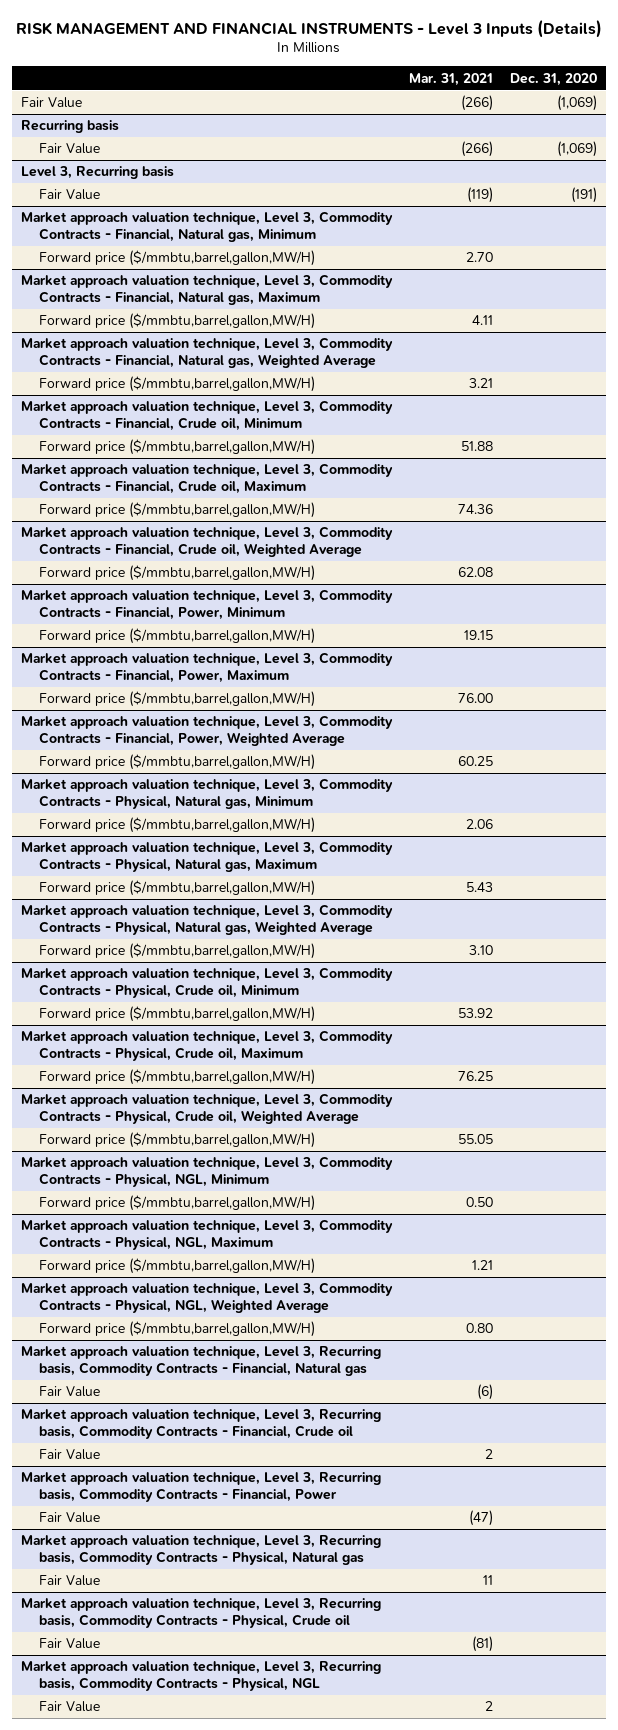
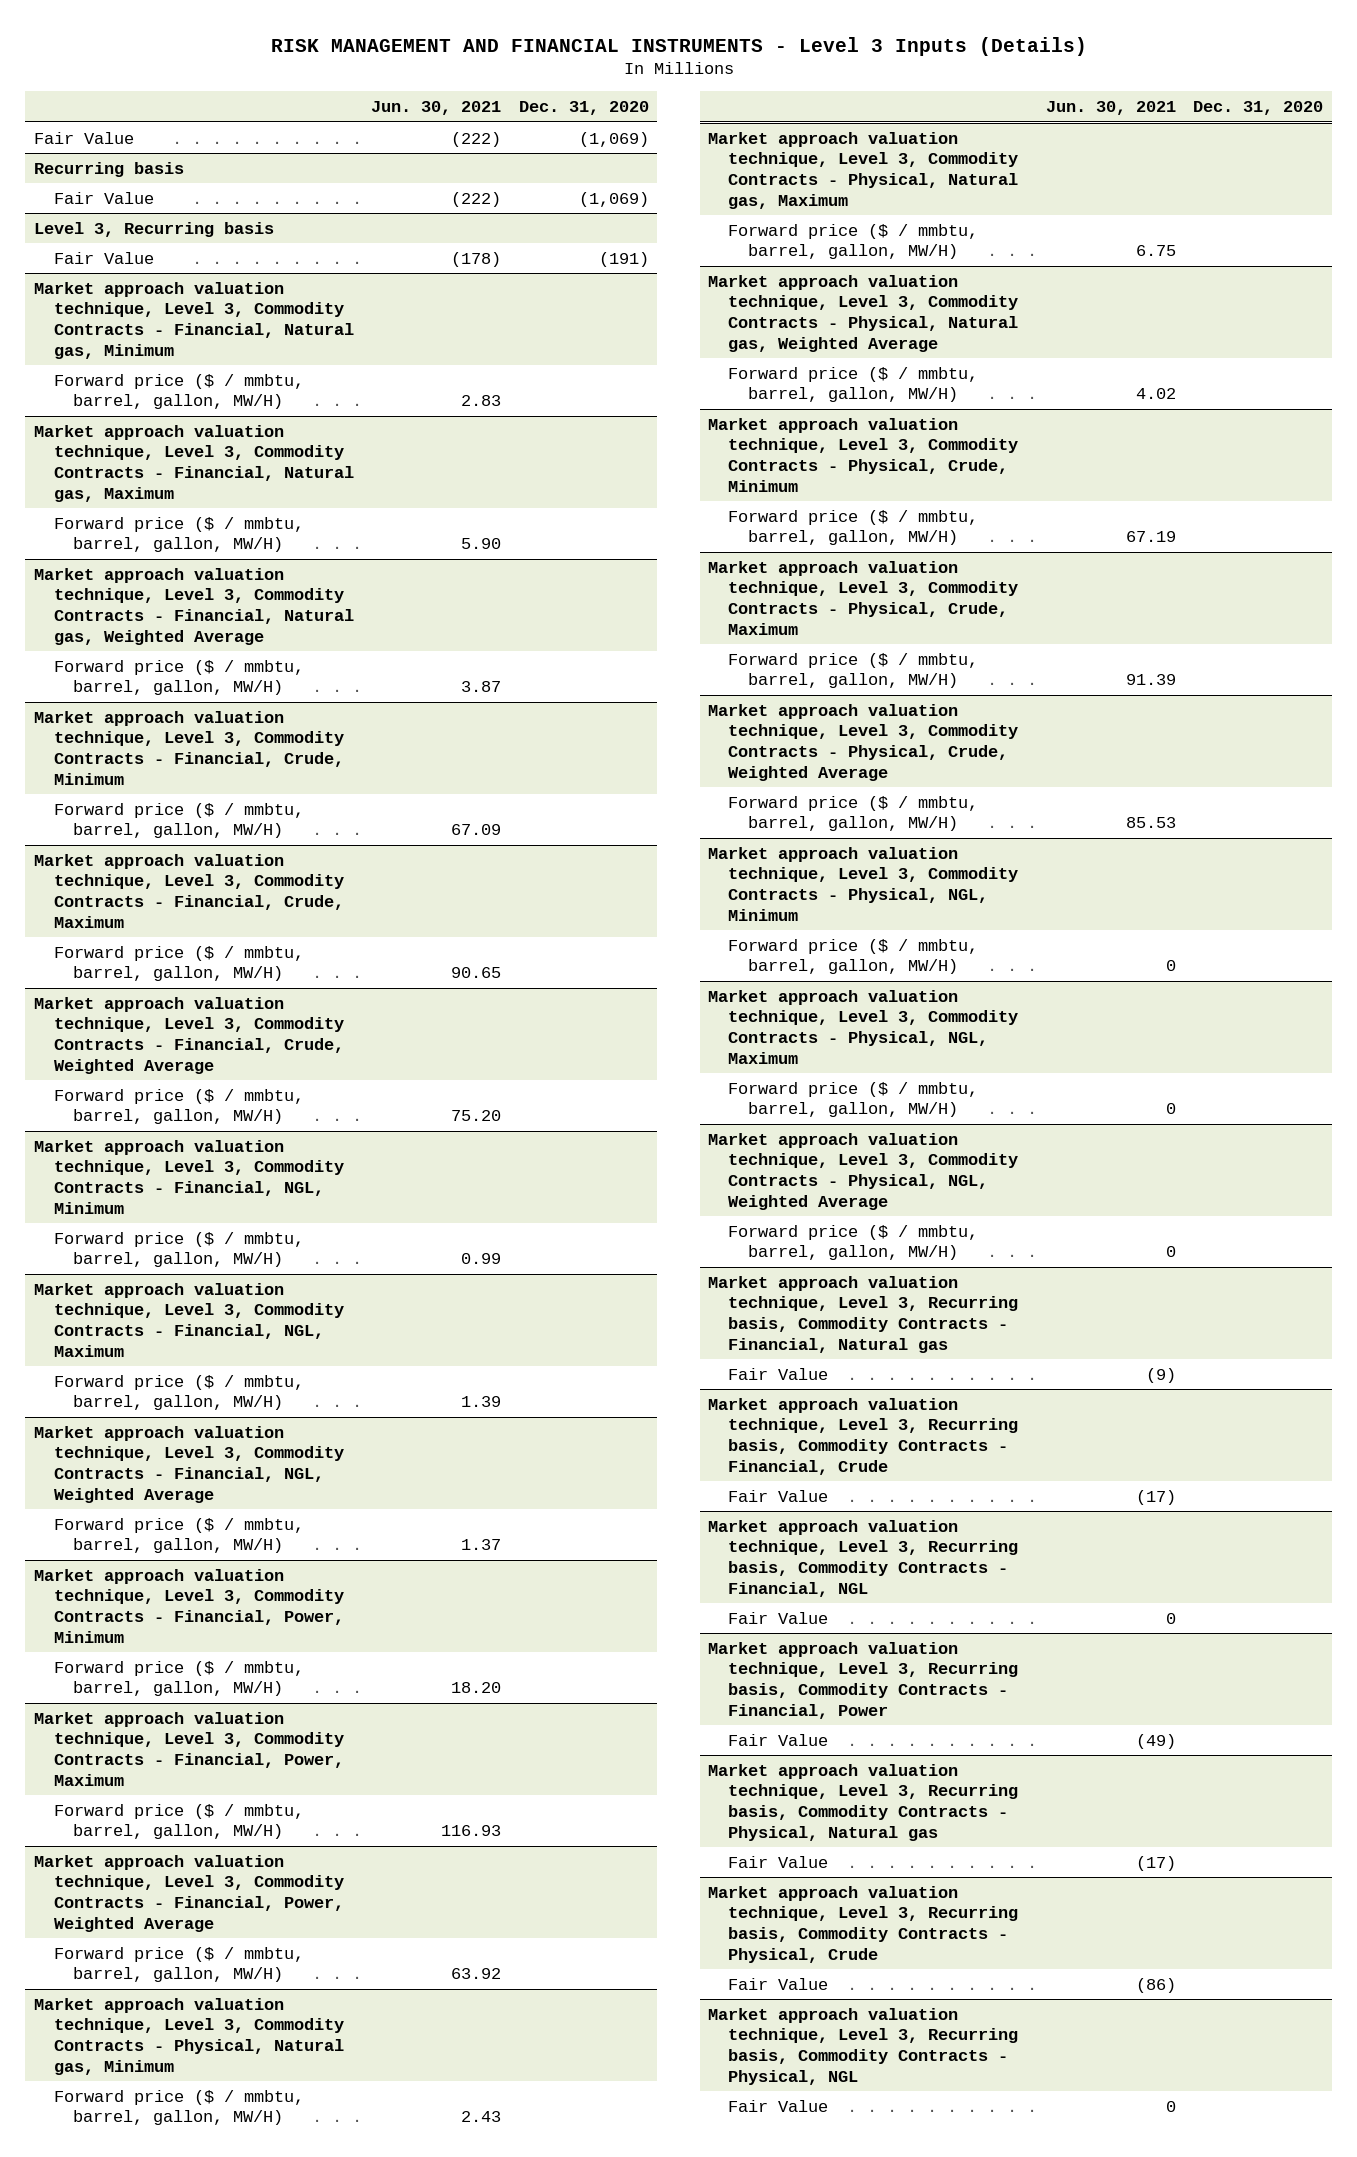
- | Mar. 31, 2021 | Dec. 31, 2020
+ | Jun. 30, 2021 | Dec. 31, 2020
@ Market approach valuation technique, Level 3, Commodity Contracts - Financial, Natural gas, Minimum
- Forward price ($/mmbtu,barrel,gallon,MW/H) | 2.70 |
+ Forward price ($ / mmbtu, barrel, gallon, MW/H) | 2.83 |
@ Market approach valuation technique, Level 3, Commodity Contracts - Financial, Natural gas, Maximum
- Forward price ($/mmbtu,barrel,gallon,MW/H) | 4.11 |
+ Forward price ($ / mmbtu, barrel, gallon, MW/H) | 5.90 |
@ Market approach valuation technique, Level 3, Commodity Contracts - Financial, Natural gas, Weighted Average
- Forward price ($/mmbtu,barrel,gallon,MW/H) | 3.21 |
- Market approach valuation technique, Level 3, Commodity Contracts - Financial, Crude oil, Minimum
- Forward price ($/mmbtu,barrel,gallon,MW/H) | 51.88 |
- Market approach valuation technique, Level 3, Commodity Contracts - Financial, Crude oil, Maximum
- Forward price ($/mmbtu,barrel,gallon,MW/H) | 74.36 |
- Market approach valuation technique, Level 3, Commodity Contracts - Financial, Crude oil, Weighted Average
- Forward price ($/mmbtu,barrel,gallon,MW/H) | 62.08 |
@ Market approach valuation technique, Level 3, Commodity Contracts - Financial, Natural gas, Weighted Average
+ Forward price ($ / mmbtu, barrel, gallon, MW/H) | 3.87 |
+ Market approach valuation technique, Level 3, Commodity Contracts - Financial, Crude, Minimum
+ Forward price ($ / mmbtu, barrel, gallon, MW/H) | 67.09 |
+ Market approach valuation technique, Level 3, Commodity Contracts - Financial, Crude, Maximum
+ Forward price ($ / mmbtu, barrel, gallon, MW/H) | 90.65 |
+ Market approach valuation technique, Level 3, Commodity Contracts - Financial, Crude, Weighted Average
+ Forward price ($ / mmbtu, barrel, gallon, MW/H) | 75.20 |
+ Market approach valuation technique, Level 3, Commodity Contracts - Financial, NGL, Minimum
+ Forward price ($ / mmbtu, barrel, gallon, MW/H) | 0.99 |
+ Market approach valuation technique, Level 3, Commodity Contracts - Financial, NGL, Maximum
+ Forward price ($ / mmbtu, barrel, gallon, MW/H) | 1.39 |
+ Market approach valuation technique, Level 3, Commodity Contracts - Financial, NGL, Weighted Average
+ Forward price ($ / mmbtu, barrel, gallon, MW/H) | 1.37 |
@ Market approach valuation technique, Level 3, Commodity Contracts - Financial, Power, Minimum
- Forward price ($/mmbtu,barrel,gallon,MW/H) | 19.15 |
+ Forward price ($ / mmbtu, barrel, gallon, MW/H) | 18.20 |
@ Market approach valuation technique, Level 3, Commodity Contracts - Financial, Power, Maximum
- Forward price ($/mmbtu,barrel,gallon,MW/H) | 76.00 |
+ Forward price ($ / mmbtu, barrel, gallon, MW/H) | 116.93 |
@ Market approach valuation technique, Level 3, Commodity Contracts - Financial, Power, Weighted Average
- Forward price ($/mmbtu,barrel,gallon,MW/H) | 60.25 |
+ Forward price ($ / mmbtu, barrel, gallon, MW/H) | 63.92 |
@ Market approach valuation technique, Level 3, Commodity Contracts - Physical, Natural gas, Minimum
- Forward price ($/mmbtu,barrel,gallon,MW/H) | 2.06 |
+ Forward price ($ / mmbtu, barrel, gallon, MW/H) | 2.43 |
@ Market approach valuation technique, Level 3, Commodity Contracts - Physical, Natural gas, Maximum
- Forward price ($/mmbtu,barrel,gallon,MW/H) | 5.43 |
+ Forward price ($ / mmbtu, barrel, gallon, MW/H) | 6.75 |
@ Market approach valuation technique, Level 3, Commodity Contracts - Physical, Natural gas, Weighted Average
- Forward price ($/mmbtu,barrel,gallon,MW/H) | 3.10 |
- Market approach valuation technique, Level 3, Commodity Contracts - Physical, Crude oil, Minimum
- Forward price ($/mmbtu,barrel,gallon,MW/H) | 53.92 |
- Market approach valuation technique, Level 3, Commodity Contracts - Physical, Crude oil, Maximum
- Forward price ($/mmbtu,barrel,gallon,MW/H) | 76.25 |
- Market approach valuation technique, Level 3, Commodity Contracts - Physical, Crude oil, Weighted Average
- Forward price ($/mmbtu,barrel,gallon,MW/H) | 55.05 |
@ Market approach valuation technique, Level 3, Commodity Contracts - Physical, Natural gas, Weighted Average
+ Forward price ($ / mmbtu, barrel, gallon, MW/H) | 4.02 |
+ Market approach valuation technique, Level 3, Commodity Contracts - Physical, Crude, Minimum
+ Forward price ($ / mmbtu, barrel, gallon, MW/H) | 67.19 |
+ Market approach valuation technique, Level 3, Commodity Contracts - Physical, Crude, Maximum
+ Forward price ($ / mmbtu, barrel, gallon, MW/H) | 91.39 |
+ Market approach valuation technique, Level 3, Commodity Contracts - Physical, Crude, Weighted Average
+ Forward price ($ / mmbtu, barrel, gallon, MW/H) | 85.53 |
@ Market approach valuation technique, Level 3, Commodity Contracts - Physical, NGL, Minimum
- Forward price ($/mmbtu,barrel,gallon,MW/H) | 0.50 |
+ Forward price ($ / mmbtu, barrel, gallon, MW/H) | 0 |
@ Market approach valuation technique, Level 3, Commodity Contracts - Physical, NGL, Maximum
- Forward price ($/mmbtu,barrel,gallon,MW/H) | 1.21 |
+ Forward price ($ / mmbtu, barrel, gallon, MW/H) | 0 |
@ Market approach valuation technique, Level 3, Commodity Contracts - Physical, NGL, Weighted Average
- Forward price ($/mmbtu,barrel,gallon,MW/H) | 0.80 |
+ Forward price ($ / mmbtu, barrel, gallon, MW/H) | 0 |
- Market approach valuation technique, Level 3, Recurring basis, Commodity Contracts - Financial, Crude oil
+ Market approach valuation technique, Level 3, Recurring basis, Commodity Contracts - Financial, Crude
+ Market approach valuation technique, Level 3, Recurring basis, Commodity Contracts - Financial, NGL
+ Fair Value | 0 |
- Market approach valuation technique, Level 3, Recurring basis, Commodity Contracts - Physical, Crude oil
+ Market approach valuation technique, Level 3, Recurring basis, Commodity Contracts - Physical, Crude

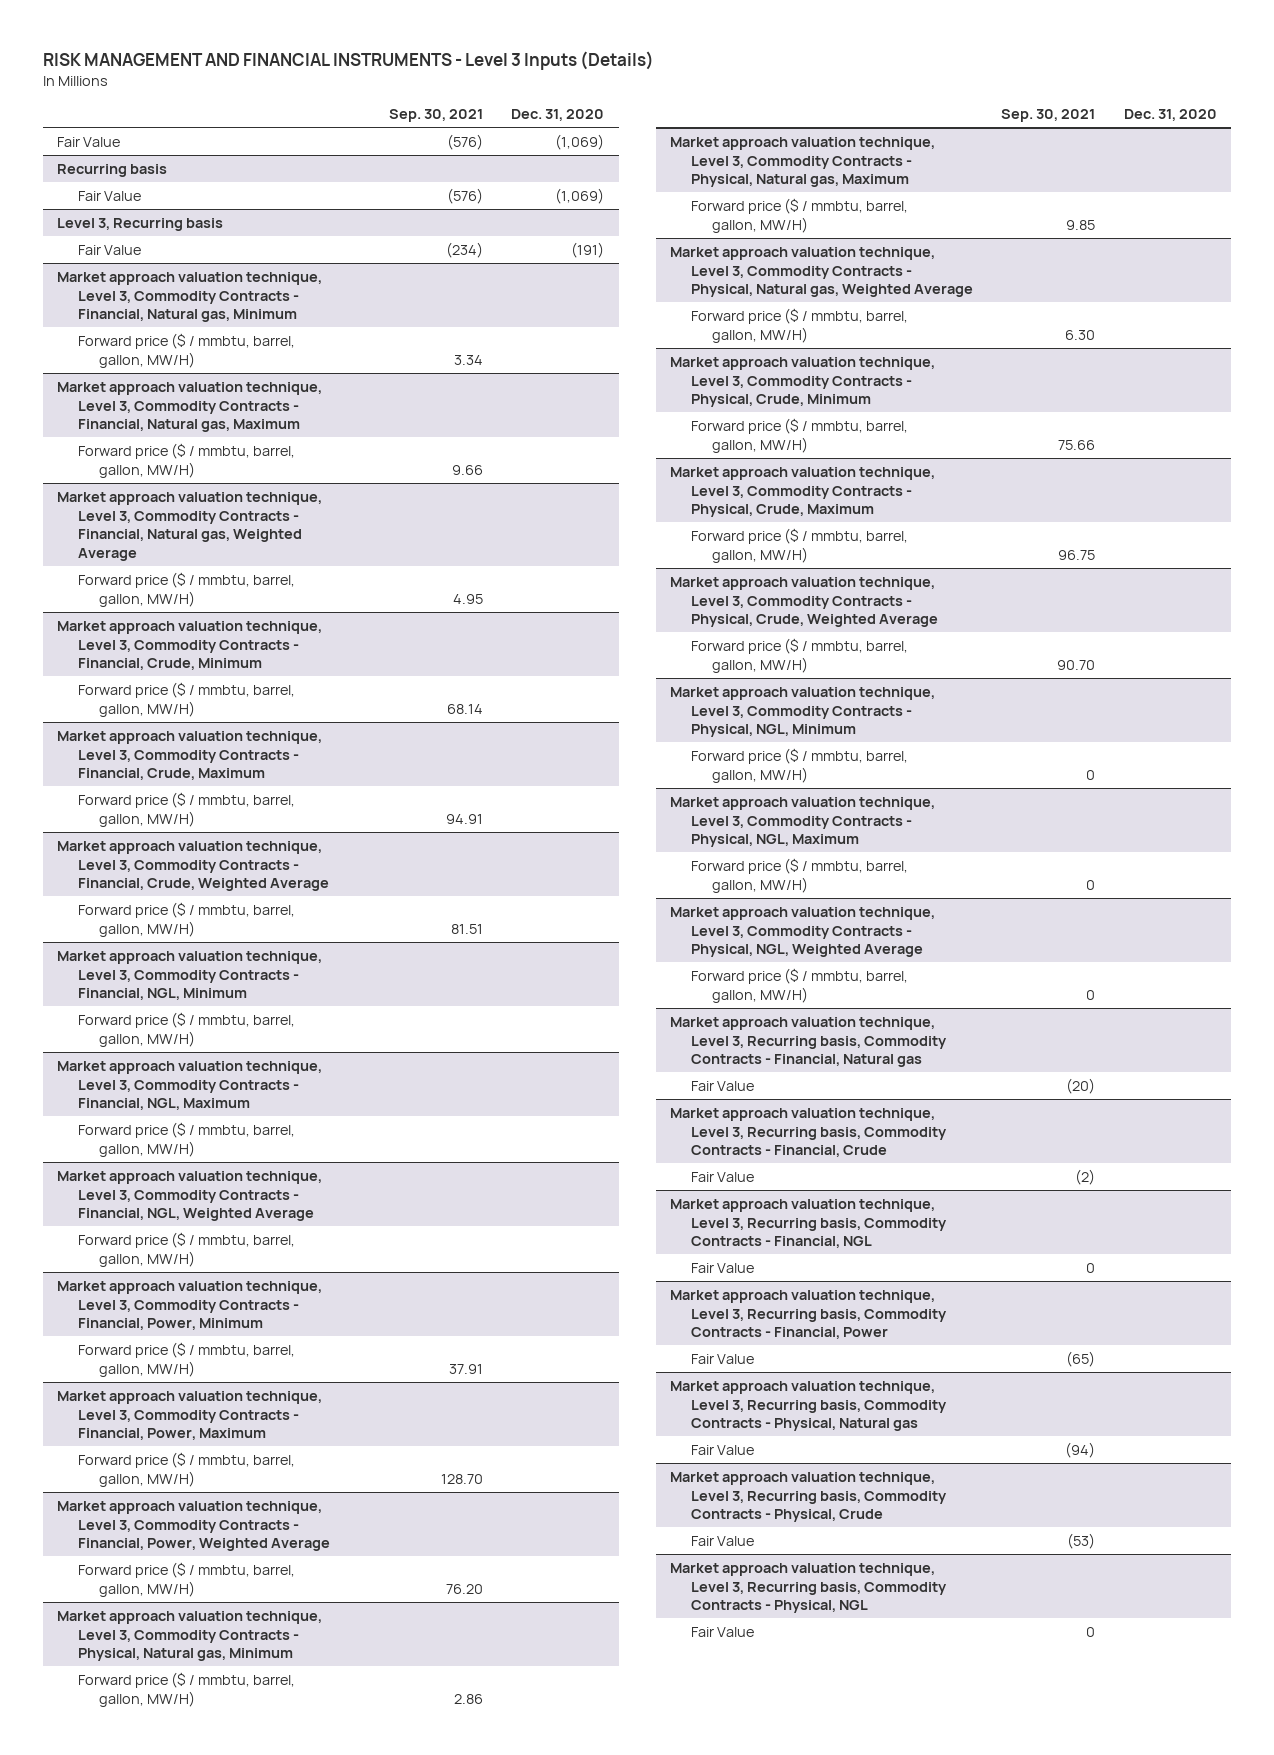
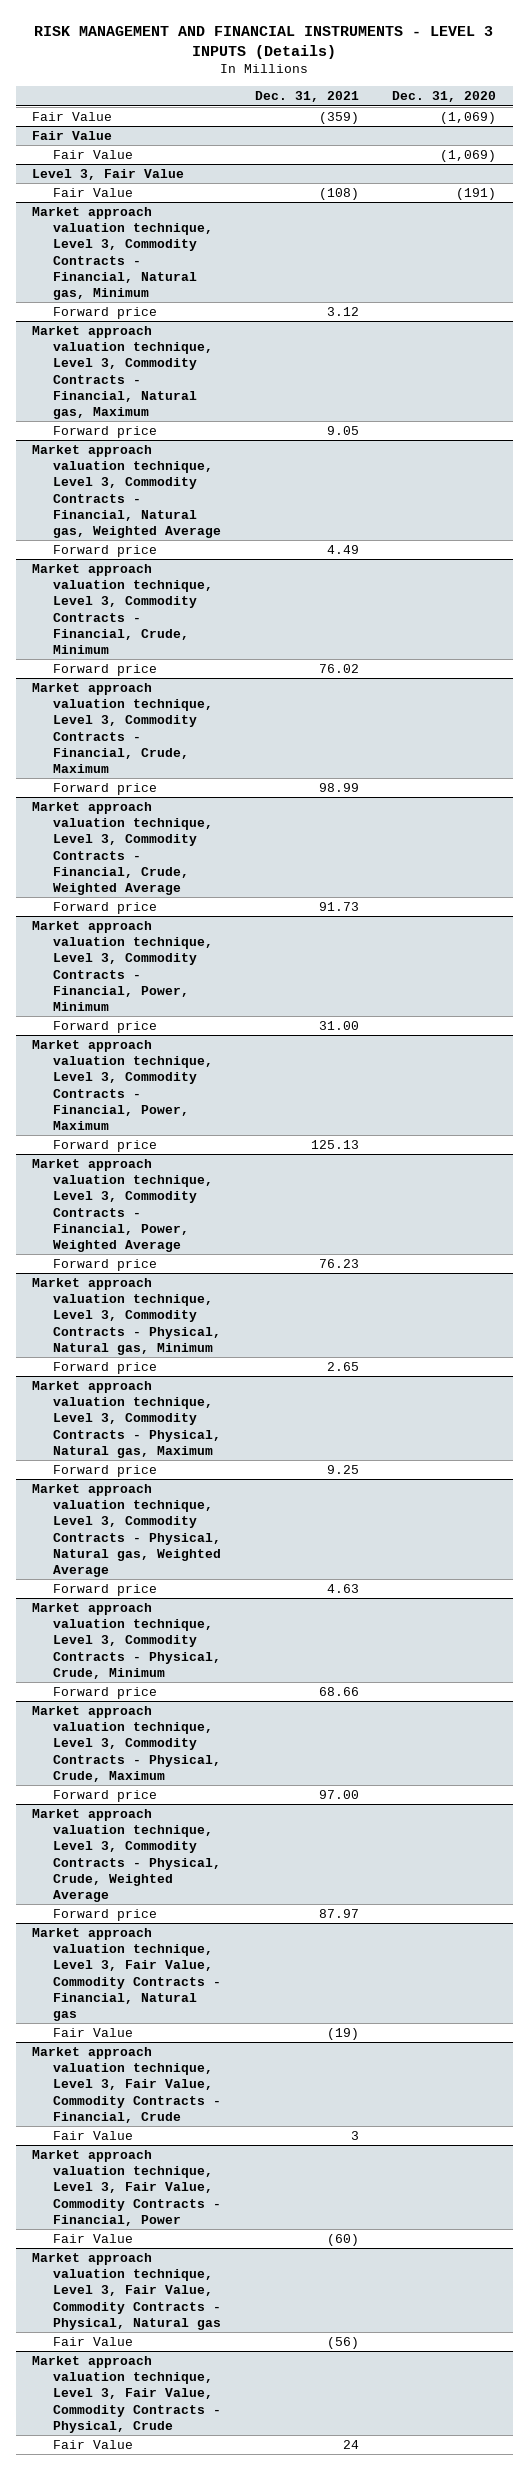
- RISK MANAGEMENT AND FINANCIAL INSTRUMENTS - Level 3 Inputs (Details)
+ RISK MANAGEMENT AND FINANCIAL INSTRUMENTS - LEVEL 3 INPUTS (Details)
- | Sep. 30, 2021 | Dec. 31, 2020
+ | Dec. 31, 2021 | Dec. 31, 2020
- Recurring basis
+ Fair Value
- Level 3, Recurring basis
+ Level 3, Fair Value
@ Market approach valuation technique, Level 3, Commodity Contracts - Financial, Natural gas, Minimum
- Forward price ($ / mmbtu, barrel, gallon, MW/H) | 3.34 |
+ Forward price | 3.12 |
@ Market approach valuation technique, Level 3, Commodity Contracts - Financial, Natural gas, Maximum
- Forward price ($ / mmbtu, barrel, gallon, MW/H) | 9.66 |
+ Forward price | 9.05 |
@ Market approach valuation technique, Level 3, Commodity Contracts - Financial, Natural gas, Weighted Average
- Forward price ($ / mmbtu, barrel, gallon, MW/H) | 4.95 |
+ Forward price | 4.49 |
@ Market approach valuation technique, Level 3, Commodity Contracts - Financial, Crude, Minimum
- Forward price ($ / mmbtu, barrel, gallon, MW/H) | 68.14 |
+ Forward price | 76.02 |
@ Market approach valuation technique, Level 3, Commodity Contracts - Financial, Crude, Maximum
- Forward price ($ / mmbtu, barrel, gallon, MW/H) | 94.91 |
+ Forward price | 98.99 |
@ Market approach valuation technique, Level 3, Commodity Contracts - Financial, Crude, Weighted Average
- Forward price ($ / mmbtu, barrel, gallon, MW/H) | 81.51 |
- Market approach valuation technique, Level 3, Commodity Contracts - Financial, NGL, Minimum
- Forward price ($ / mmbtu, barrel, gallon, MW/H)
- Market approach valuation technique, Level 3, Commodity Contracts - Financial, NGL, Maximum
- Forward price ($ / mmbtu, barrel, gallon, MW/H)
- Market approach valuation technique, Level 3, Commodity Contracts - Financial, NGL, Weighted Average
- Forward price ($ / mmbtu, barrel, gallon, MW/H)
@ Market approach valuation technique, Level 3, Commodity Contracts - Financial, Crude, Weighted Average
+ Forward price | 91.73 |
@ Market approach valuation technique, Level 3, Commodity Contracts - Financial, Power, Minimum
- Forward price ($ / mmbtu, barrel, gallon, MW/H) | 37.91 |
+ Forward price | 31.00 |
@ Market approach valuation technique, Level 3, Commodity Contracts - Financial, Power, Maximum
- Forward price ($ / mmbtu, barrel, gallon, MW/H) | 128.70 |
+ Forward price | 125.13 |
@ Market approach valuation technique, Level 3, Commodity Contracts - Financial, Power, Weighted Average
- Forward price ($ / mmbtu, barrel, gallon, MW/H) | 76.20 |
+ Forward price | 76.23 |
@ Market approach valuation technique, Level 3, Commodity Contracts - Physical, Natural gas, Minimum
- Forward price ($ / mmbtu, barrel, gallon, MW/H) | 2.86 |
+ Forward price | 2.65 |
@ Market approach valuation technique, Level 3, Commodity Contracts - Physical, Natural gas, Maximum
- Forward price ($ / mmbtu, barrel, gallon, MW/H) | 9.85 |
+ Forward price | 9.25 |
@ Market approach valuation technique, Level 3, Commodity Contracts - Physical, Natural gas, Weighted Average
- Forward price ($ / mmbtu, barrel, gallon, MW/H) | 6.30 |
+ Forward price | 4.63 |
@ Market approach valuation technique, Level 3, Commodity Contracts - Physical, Crude, Minimum
- Forward price ($ / mmbtu, barrel, gallon, MW/H) | 75.66 |
+ Forward price | 68.66 |
@ Market approach valuation technique, Level 3, Commodity Contracts - Physical, Crude, Maximum
- Forward price ($ / mmbtu, barrel, gallon, MW/H) | 96.75 |
+ Forward price | 97.00 |
@ Market approach valuation technique, Level 3, Commodity Contracts - Physical, Crude, Weighted Average
- Forward price ($ / mmbtu, barrel, gallon, MW/H) | 90.70 |
- Market approach valuation technique, Level 3, Commodity Contracts - Physical, NGL, Minimum
- Forward price ($ / mmbtu, barrel, gallon, MW/H) | 0 |
- Market approach valuation technique, Level 3, Commodity Contracts - Physical, NGL, Maximum
- Forward price ($ / mmbtu, barrel, gallon, MW/H) | 0 |
- Market approach valuation technique, Level 3, Commodity Contracts - Physical, NGL, Weighted Average
- Forward price ($ / mmbtu, barrel, gallon, MW/H) | 0 |
- Market approach valuation technique, Level 3, Recurring basis, Commodity Contracts - Financial, Natural gas
@ Market approach valuation technique, Level 3, Commodity Contracts - Physical, Crude, Weighted Average
+ Forward price | 87.97 |
+ Market approach valuation technique, Level 3, Fair Value, Commodity Contracts - Financial, Natural gas
- Market approach valuation technique, Level 3, Recurring basis, Commodity Contracts - Financial, Crude
+ Market approach valuation technique, Level 3, Fair Value, Commodity Contracts - Financial, Crude
- Market approach valuation technique, Level 3, Recurring basis, Commodity Contracts - Financial, NGL
- Fair Value | 0 |
- Market approach valuation technique, Level 3, Recurring basis, Commodity Contracts - Financial, Power
+ Market approach valuation technique, Level 3, Fair Value, Commodity Contracts - Financial, Power
- Market approach valuation technique, Level 3, Recurring basis, Commodity Contracts - Physical, Natural gas
+ Market approach valuation technique, Level 3, Fair Value, Commodity Contracts - Physical, Natural gas
- Market approach valuation technique, Level 3, Recurring basis, Commodity Contracts - Physical, Crude
+ Market approach valuation technique, Level 3, Fair Value, Commodity Contracts - Physical, Crude
- Market approach valuation technique, Level 3, Recurring basis, Commodity Contracts - Physical, NGL
- Fair Value | 0 |

